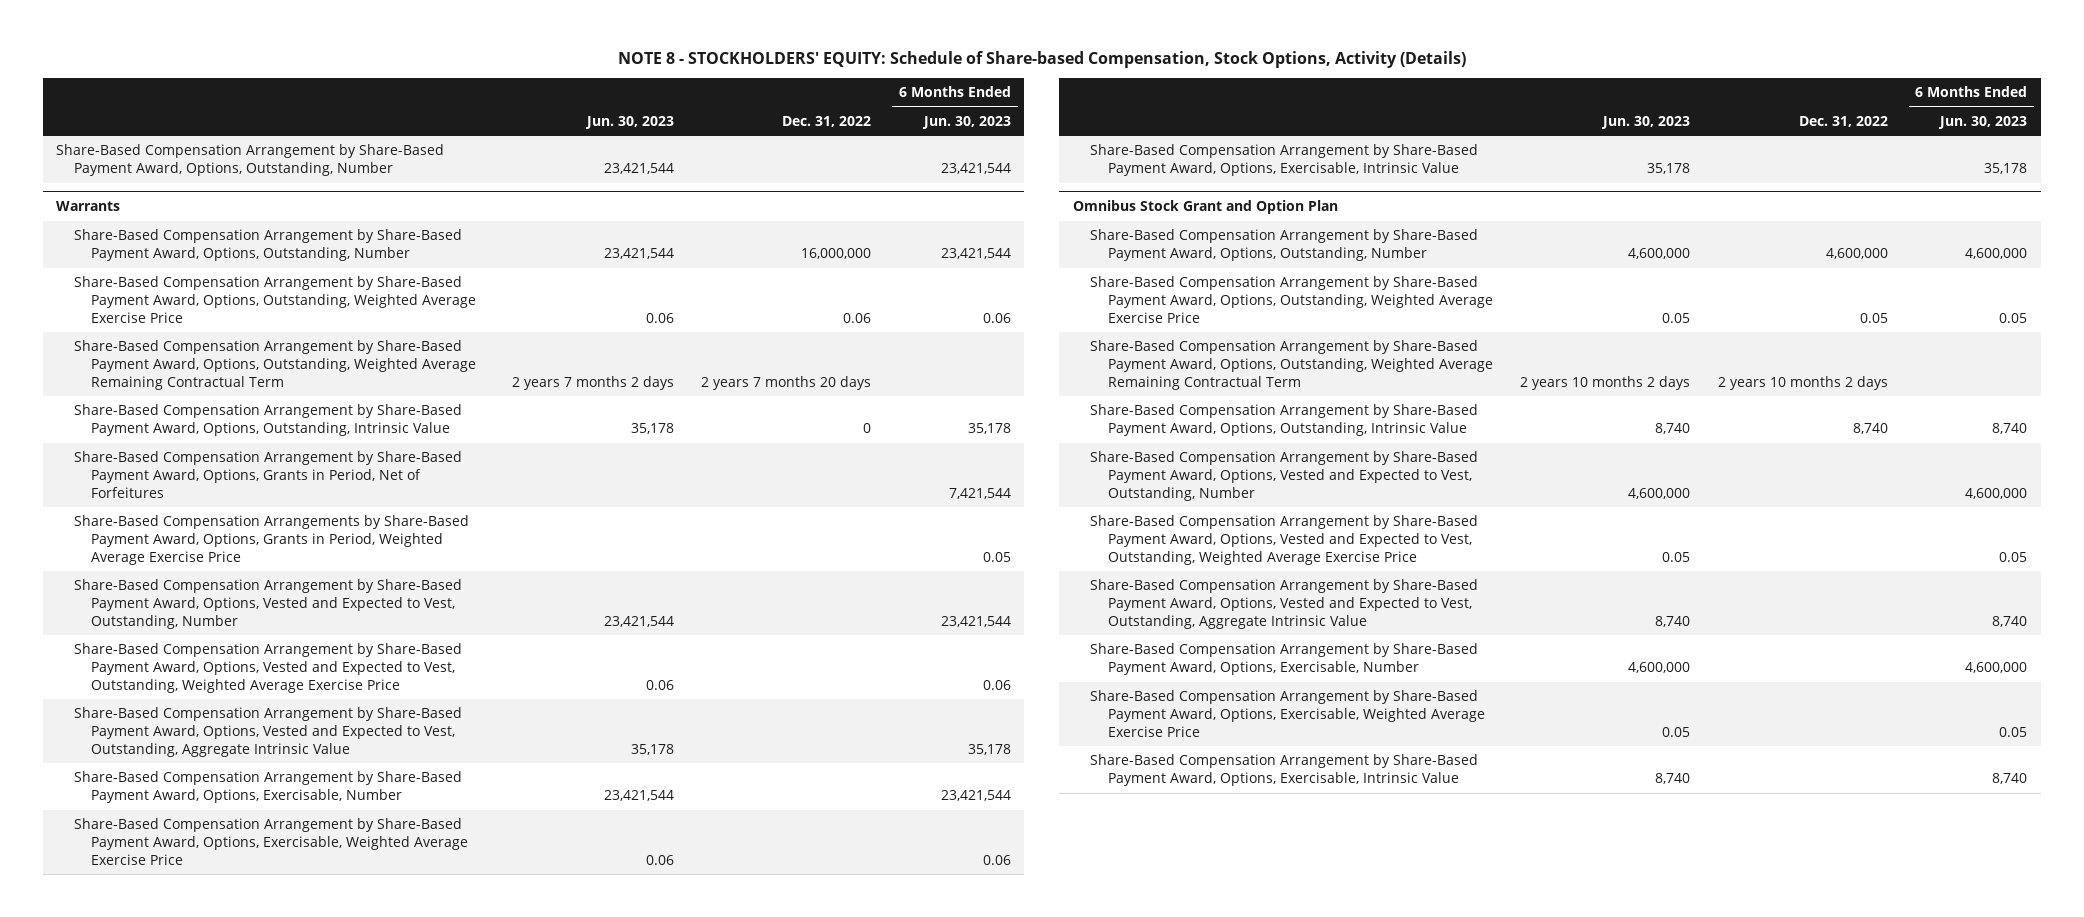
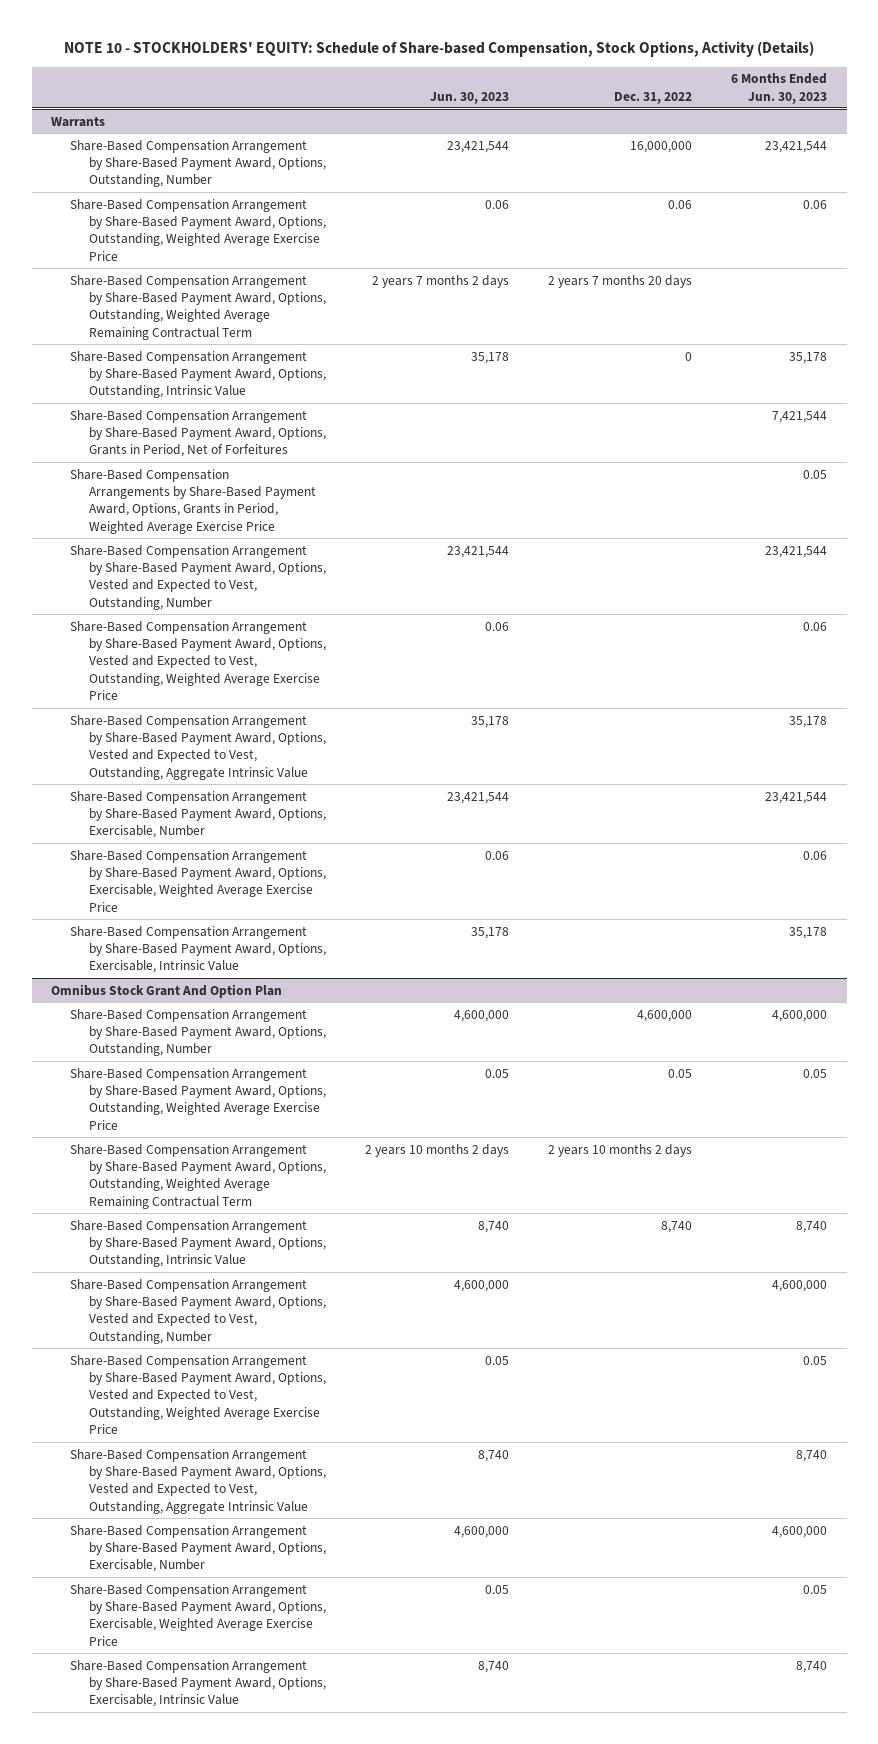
- NOTE 8 - STOCKHOLDERS' EQUITY: Schedule of Share-based Compensation, Stock Options, Activity (Details)
+ NOTE 10 - STOCKHOLDERS' EQUITY: Schedule of Share-based Compensation, Stock Options, Activity (Details)
- Share-Based Compensation Arrangement by Share-Based Payment Award, Options, Outstanding, Number | 23,421,544 | | 23,421,544
- Omnibus Stock Grant and Option Plan
+ Omnibus Stock Grant And Option Plan

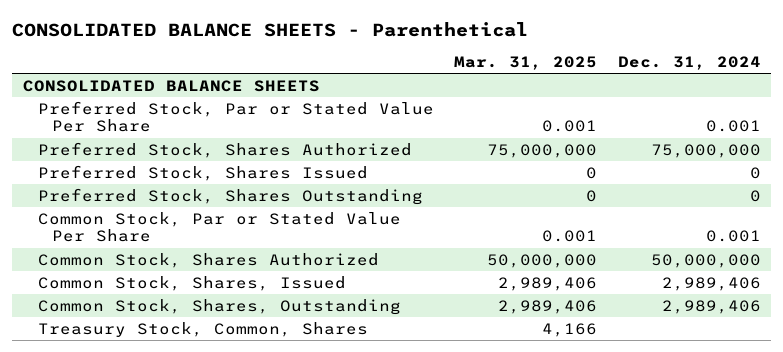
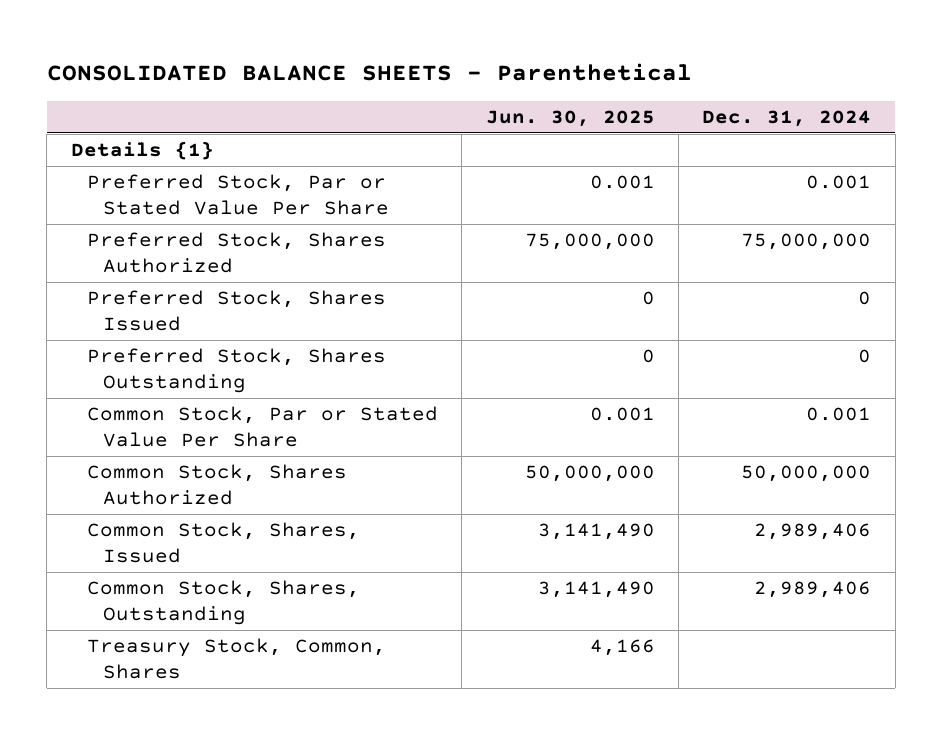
- | Mar. 31, 2025 | Dec. 31, 2024
+ | Jun. 30, 2025 | Dec. 31, 2024
- CONSOLIDATED BALANCE SHEETS
+ Details {1}

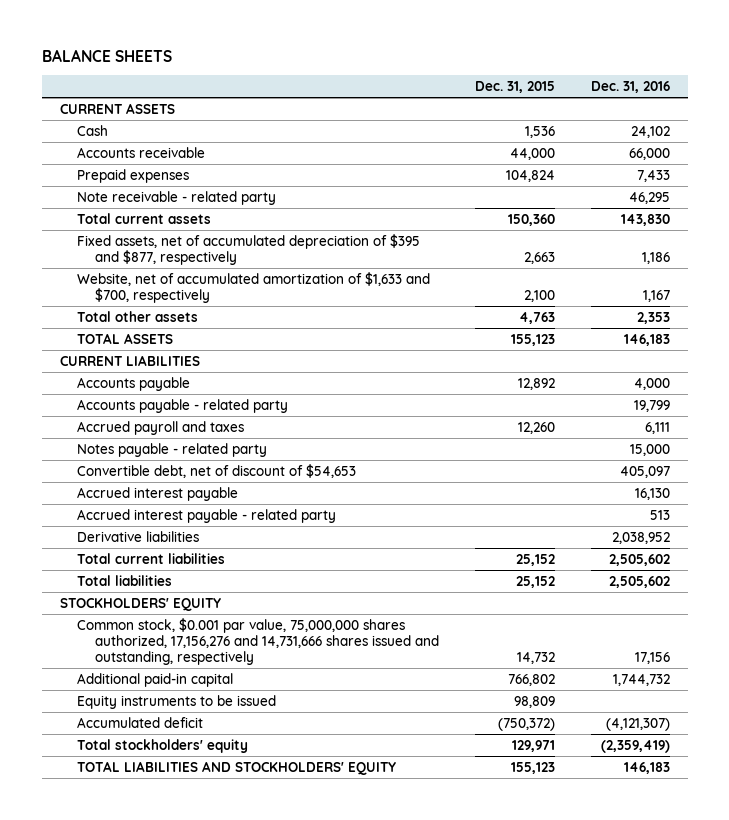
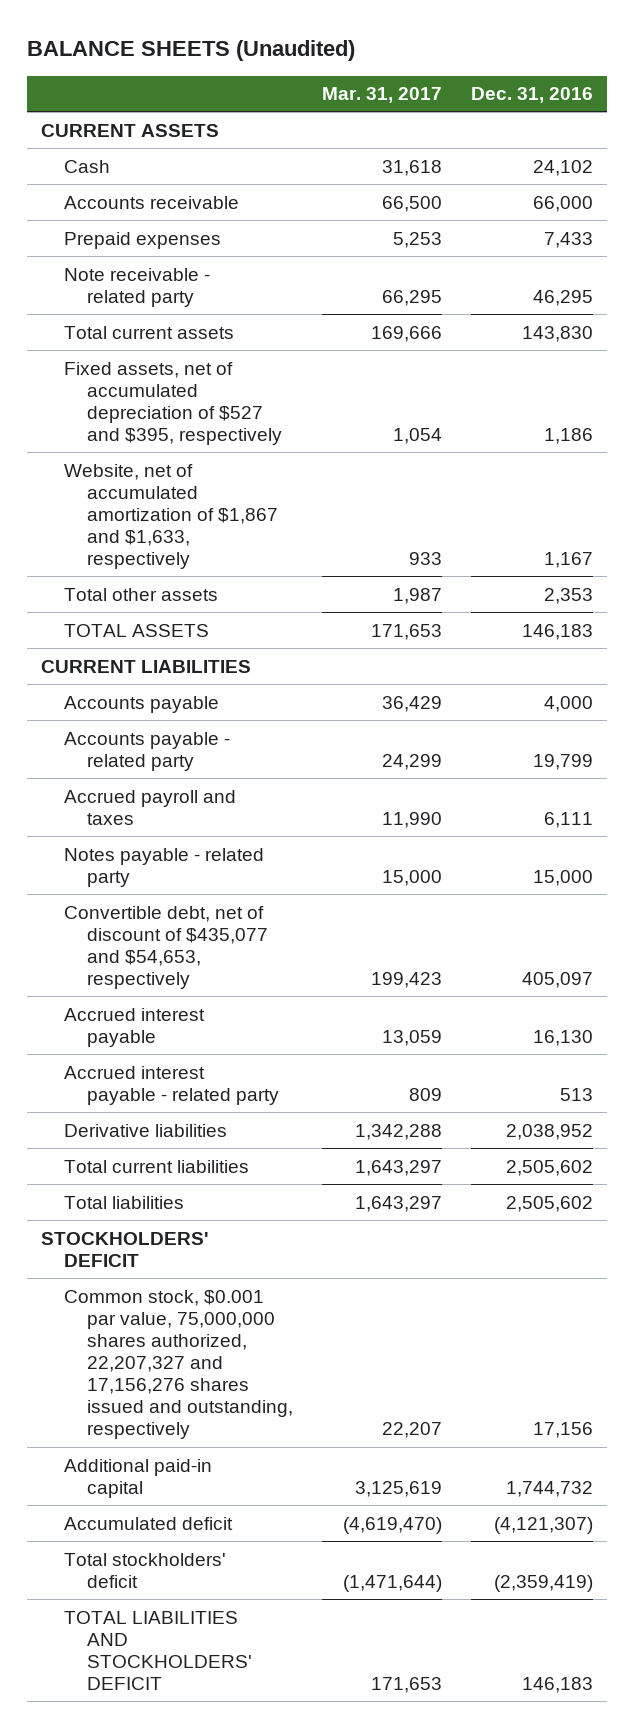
- BALANCE SHEETS
+ BALANCE SHEETS (Unaudited)
- | Dec. 31, 2015 | Dec. 31, 2016
+ | Mar. 31, 2017 | Dec. 31, 2016
- Fixed assets, net of accumulated depreciation of $395 and $877, respectively | 2,663 | 1,186
- Website, net of accumulated amortization of $1,633 and $700, respectively | 2,100 | 1,167
+ Fixed assets, net of accumulated depreciation of $527 and $395, respectively | 1,054 | 1,186
+ Website, net of accumulated amortization of $1,867 and $1,633, respectively | 933 | 1,167
- Convertible debt, net of discount of $54,653 | | 405,097
+ Convertible debt, net of discount of $435,077 and $54,653, respectively | 199,423 | 405,097
- STOCKHOLDERS' EQUITY
- Common stock, $0.001 par value, 75,000,000 shares authorized, 17,156,276 and 14,731,666 shares issued and outstanding, respectively | 14,732 | 17,156
+ STOCKHOLDERS' DEFICIT
+ Common stock, $0.001 par value, 75,000,000 shares authorized, 22,207,327 and 17,156,276 shares issued and outstanding, respectively | 22,207 | 17,156
- Equity instruments to be issued | 98,809 |
- Total stockholders' equity | 129,971 | (2,359,419)
- TOTAL LIABILITIES AND STOCKHOLDERS' EQUITY | 155,123 | 146,183
+ Total stockholders' deficit | (1,471,644) | (2,359,419)
+ TOTAL LIABILITIES AND STOCKHOLDERS' DEFICIT | 171,653 | 146,183

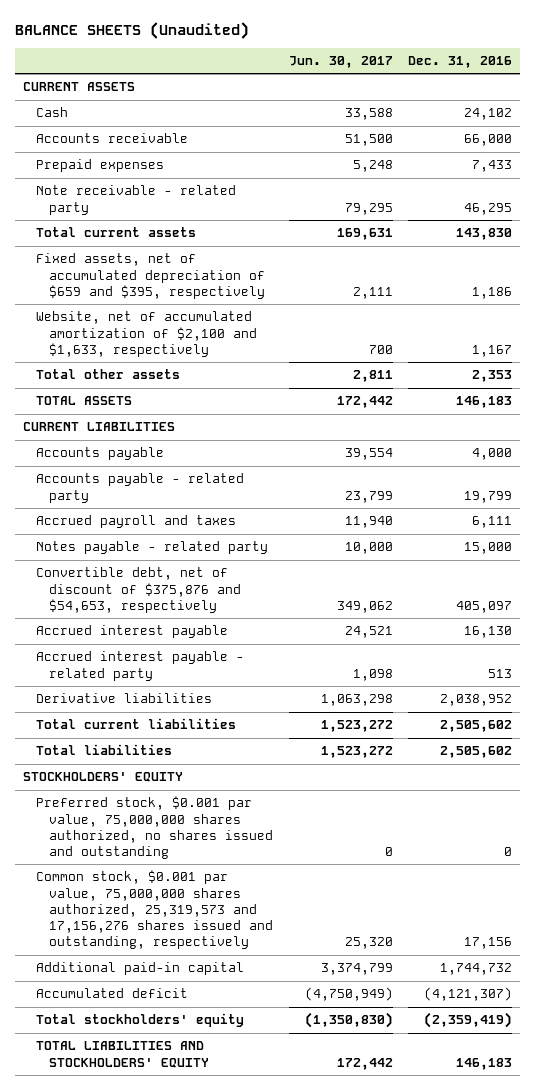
- | Mar. 31, 2017 | Dec. 31, 2016
+ | Jun. 30, 2017 | Dec. 31, 2016
- Fixed assets, net of accumulated depreciation of $527 and $395, respectively | 1,054 | 1,186
- Website, net of accumulated amortization of $1,867 and $1,633, respectively | 933 | 1,167
+ Fixed assets, net of accumulated depreciation of $659 and $395, respectively | 2,111 | 1,186
+ Website, net of accumulated amortization of $2,100 and $1,633, respectively | 700 | 1,167
- Convertible debt, net of discount of $435,077 and $54,653, respectively | 199,423 | 405,097
+ Convertible debt, net of discount of $375,876 and $54,653, respectively | 349,062 | 405,097
- STOCKHOLDERS' DEFICIT
- Common stock, $0.001 par value, 75,000,000 shares authorized, 22,207,327 and 17,156,276 shares issued and outstanding, respectively | 22,207 | 17,156
+ STOCKHOLDERS' EQUITY
+ Preferred stock, $0.001 par value, 75,000,000 shares authorized, no shares issued and outstanding | 0 | 0
+ Common stock, $0.001 par value, 75,000,000 shares authorized, 25,319,573 and 17,156,276 shares issued and outstanding, respectively | 25,320 | 17,156
- Total stockholders' deficit | (1,471,644) | (2,359,419)
- TOTAL LIABILITIES AND STOCKHOLDERS' DEFICIT | 171,653 | 146,183
+ Total stockholders' equity | (1,350,830) | (2,359,419)
+ TOTAL LIABILITIES AND STOCKHOLDERS' EQUITY | 172,442 | 146,183

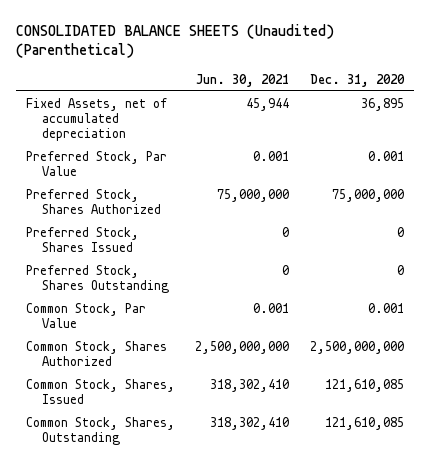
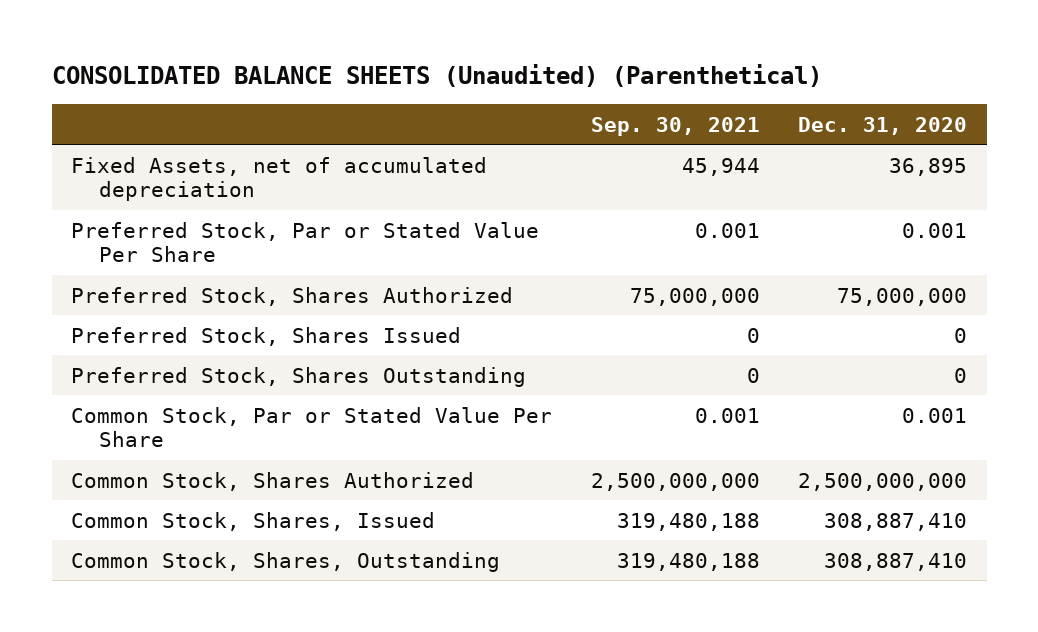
- | Jun. 30, 2021 | Dec. 31, 2020
+ | Sep. 30, 2021 | Dec. 31, 2020
- Preferred Stock, Par Value | 0.001 | 0.001
+ Preferred Stock, Par or Stated Value Per Share | 0.001 | 0.001
- Common Stock, Par Value | 0.001 | 0.001
+ Common Stock, Par or Stated Value Per Share | 0.001 | 0.001
- Common Stock, Shares, Issued | 318,302,410 | 121,610,085
- Common Stock, Shares, Outstanding | 318,302,410 | 121,610,085
+ Common Stock, Shares, Issued | 319,480,188 | 308,887,410
+ Common Stock, Shares, Outstanding | 319,480,188 | 308,887,410

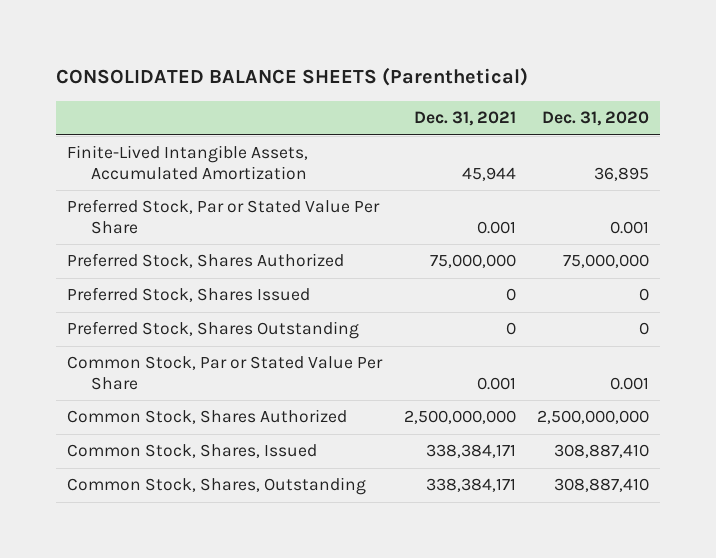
- CONSOLIDATED BALANCE SHEETS (Unaudited) (Parenthetical)
+ CONSOLIDATED BALANCE SHEETS (Parenthetical)
- | Sep. 30, 2021 | Dec. 31, 2020
+ | Dec. 31, 2021 | Dec. 31, 2020
- Fixed Assets, net of accumulated depreciation | 45,944 | 36,895
+ Finite-Lived Intangible Assets, Accumulated Amortization | 45,944 | 36,895

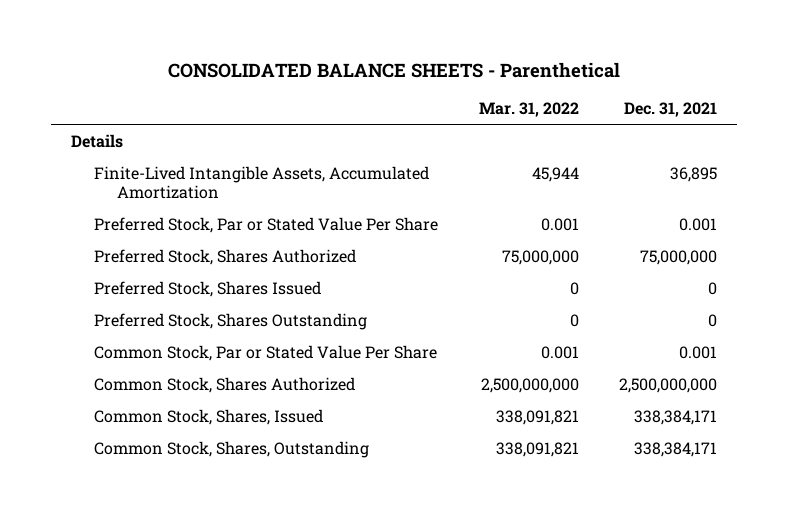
- CONSOLIDATED BALANCE SHEETS (Parenthetical)
+ CONSOLIDATED BALANCE SHEETS - Parenthetical
- | Dec. 31, 2021 | Dec. 31, 2020
+ | Mar. 31, 2022 | Dec. 31, 2021
- Finite-Lived Intangible Assets, Accumulated Amortization | 45,944 | 36,895
+ Details
+ Finite-Lived Intangible Assets, Accumulated Amortization | 45,944 | 36,895

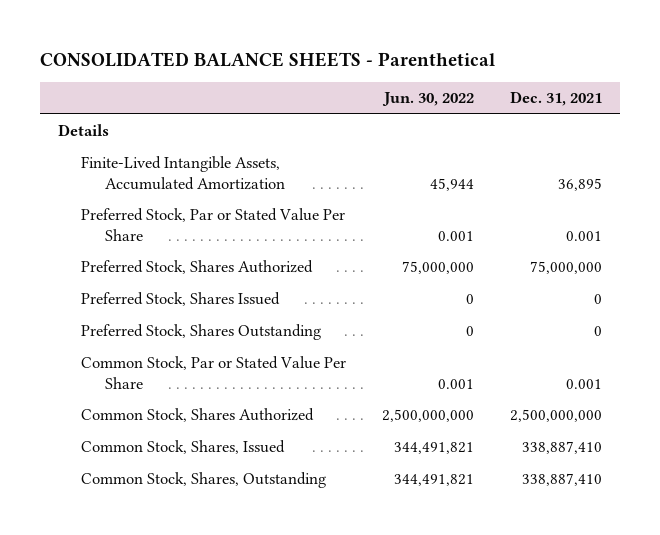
- | Mar. 31, 2022 | Dec. 31, 2021
+ | Jun. 30, 2022 | Dec. 31, 2021
- Common Stock, Shares, Issued | 338,091,821 | 338,384,171
- Common Stock, Shares, Outstanding | 338,091,821 | 338,384,171
+ Common Stock, Shares, Issued | 344,491,821 | 338,887,410
+ Common Stock, Shares, Outstanding | 344,491,821 | 338,887,410

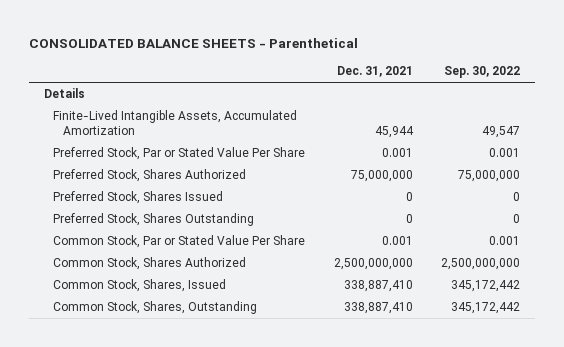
- | Jun. 30, 2022 | Dec. 31, 2021
+ | Dec. 31, 2021 | Sep. 30, 2022
- Finite-Lived Intangible Assets, Accumulated Amortization | 45,944 | 36,895
+ Finite-Lived Intangible Assets, Accumulated Amortization | 45,944 | 49,547

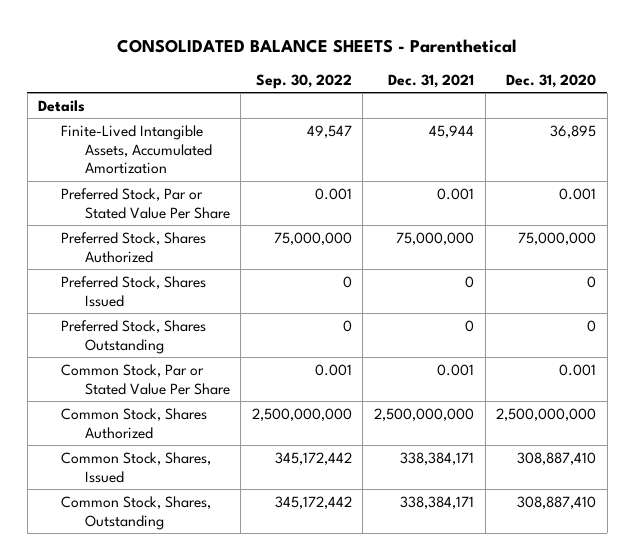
- | Dec. 31, 2021 | Sep. 30, 2022
+ | Sep. 30, 2022 | Dec. 31, 2021 | Dec. 31, 2020
- Common Stock, Shares, Issued | 338,887,410 | 345,172,442
- Common Stock, Shares, Outstanding | 338,887,410 | 345,172,442
+ Common Stock, Shares, Issued | 345,172,442 | 338,384,171 | 308,887,410
+ Common Stock, Shares, Outstanding | 345,172,442 | 338,384,171 | 308,887,410

